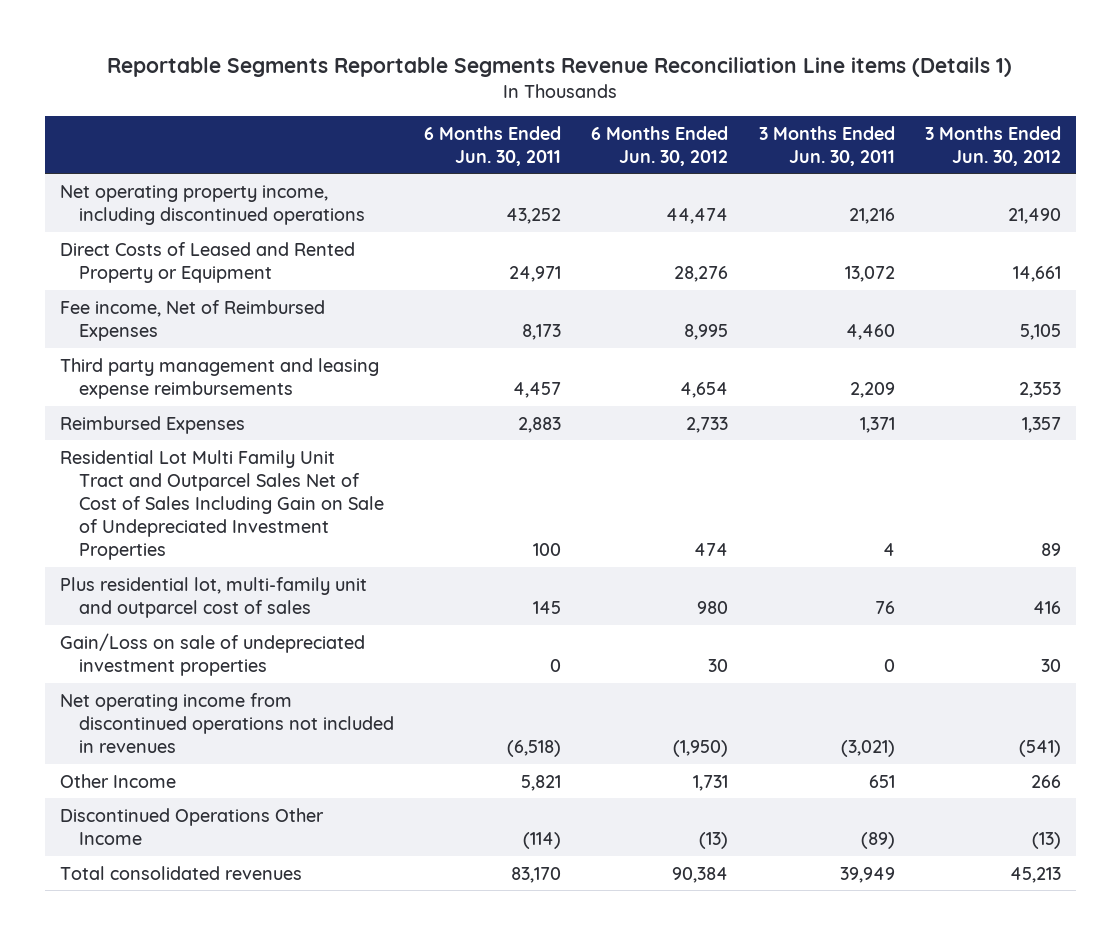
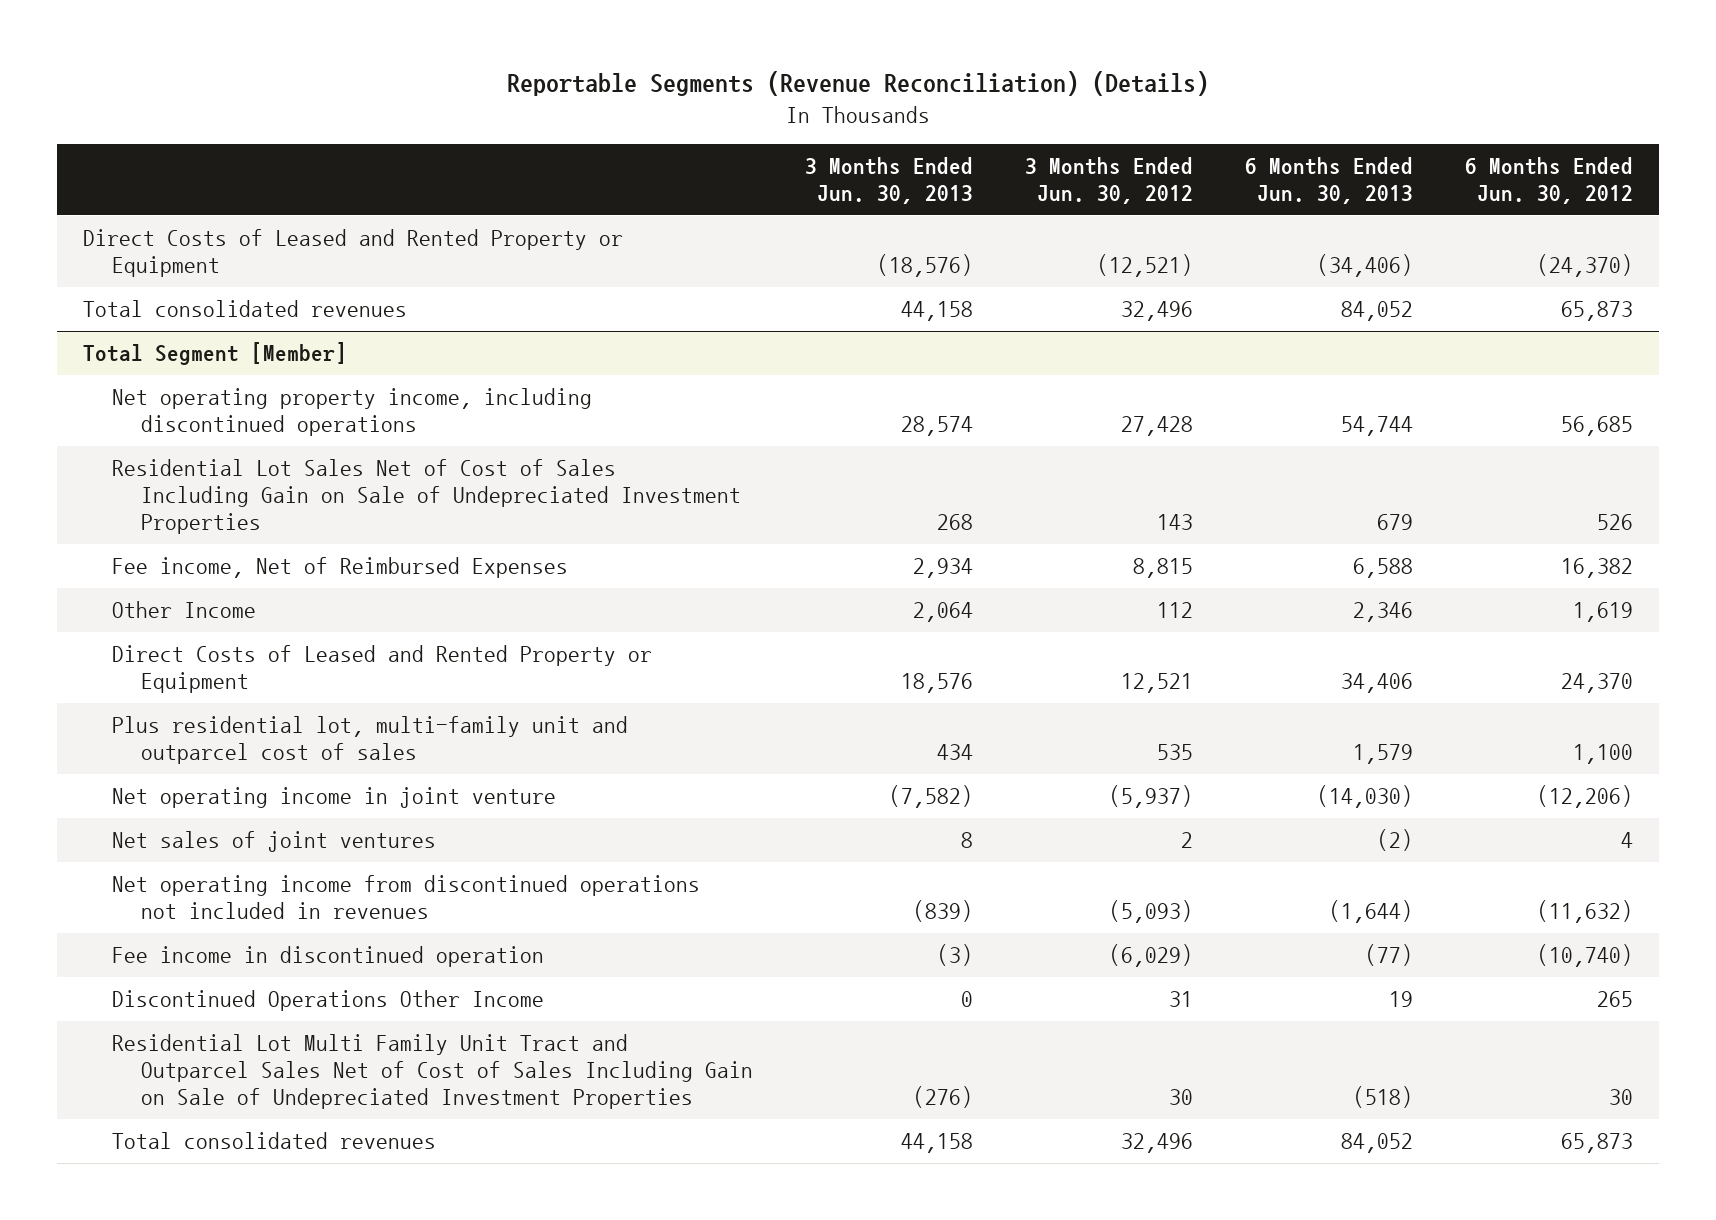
- Reportable Segments Reportable Segments Revenue Reconciliation Line items (Details 1)
+ Reportable Segments (Revenue Reconciliation) (Details)
- | 6 Months Ended Jun. 30, 2011 | 6 Months Ended Jun. 30, 2012 | 3 Months Ended Jun. 30, 2011 | 3 Months Ended Jun. 30, 2012
+ | 3 Months Ended Jun. 30, 2013 | 3 Months Ended Jun. 30, 2012 | 6 Months Ended Jun. 30, 2013 | 6 Months Ended Jun. 30, 2012
- Net operating property income, including discontinued operations | 43,252 | 44,474 | 21,216 | 21,490
- Direct Costs of Leased and Rented Property or Equipment | 24,971 | 28,276 | 13,072 | 14,661
- Fee income, Net of Reimbursed Expenses | 8,173 | 8,995 | 4,460 | 5,105
- Third party management and leasing expense reimbursements | 4,457 | 4,654 | 2,209 | 2,353
- Reimbursed Expenses | 2,883 | 2,733 | 1,371 | 1,357
- Residential Lot Multi Family Unit Tract and Outparcel Sales Net of Cost of Sales Including Gain on Sale of Undepreciated Investment Properties | 100 | 474 | 4 | 89
- Plus residential lot, multi-family unit and outparcel cost of sales | 145 | 980 | 76 | 416
- Gain/Loss on sale of undepreciated investment properties | 0 | 30 | 0 | 30
- Net operating income from discontinued operations not included in revenues | (6,518) | (1,950) | (3,021) | (541)
- Other Income | 5,821 | 1,731 | 651 | 266
- Discontinued Operations Other Income | (114) | (13) | (89) | (13)
- Total consolidated revenues | 83,170 | 90,384 | 39,949 | 45,213
+ Direct Costs of Leased and Rented Property or Equipment | (18,576) | (12,521) | (34,406) | (24,370)
+ Total consolidated revenues | 44,158 | 32,496 | 84,052 | 65,873
+ Total Segment [Member]
+ Net operating property income, including discontinued operations | 28,574 | 27,428 | 54,744 | 56,685
+ Residential Lot Sales Net of Cost of Sales Including Gain on Sale of Undepreciated Investment Properties | 268 | 143 | 679 | 526
+ Fee income, Net of Reimbursed Expenses | 2,934 | 8,815 | 6,588 | 16,382
+ Other Income | 2,064 | 112 | 2,346 | 1,619
+ Direct Costs of Leased and Rented Property or Equipment | 18,576 | 12,521 | 34,406 | 24,370
+ Plus residential lot, multi-family unit and outparcel cost of sales | 434 | 535 | 1,579 | 1,100
+ Net operating income in joint venture | (7,582) | (5,937) | (14,030) | (12,206)
+ Net sales of joint ventures | 8 | 2 | (2) | 4
+ Net operating income from discontinued operations not included in revenues | (839) | (5,093) | (1,644) | (11,632)
+ Fee income in discontinued operation | (3) | (6,029) | (77) | (10,740)
+ Discontinued Operations Other Income | 0 | 31 | 19 | 265
+ Residential Lot Multi Family Unit Tract and Outparcel Sales Net of Cost of Sales Including Gain on Sale of Undepreciated Investment Properties | (276) | 30 | (518) | 30
+ Total consolidated revenues | 44,158 | 32,496 | 84,052 | 65,873

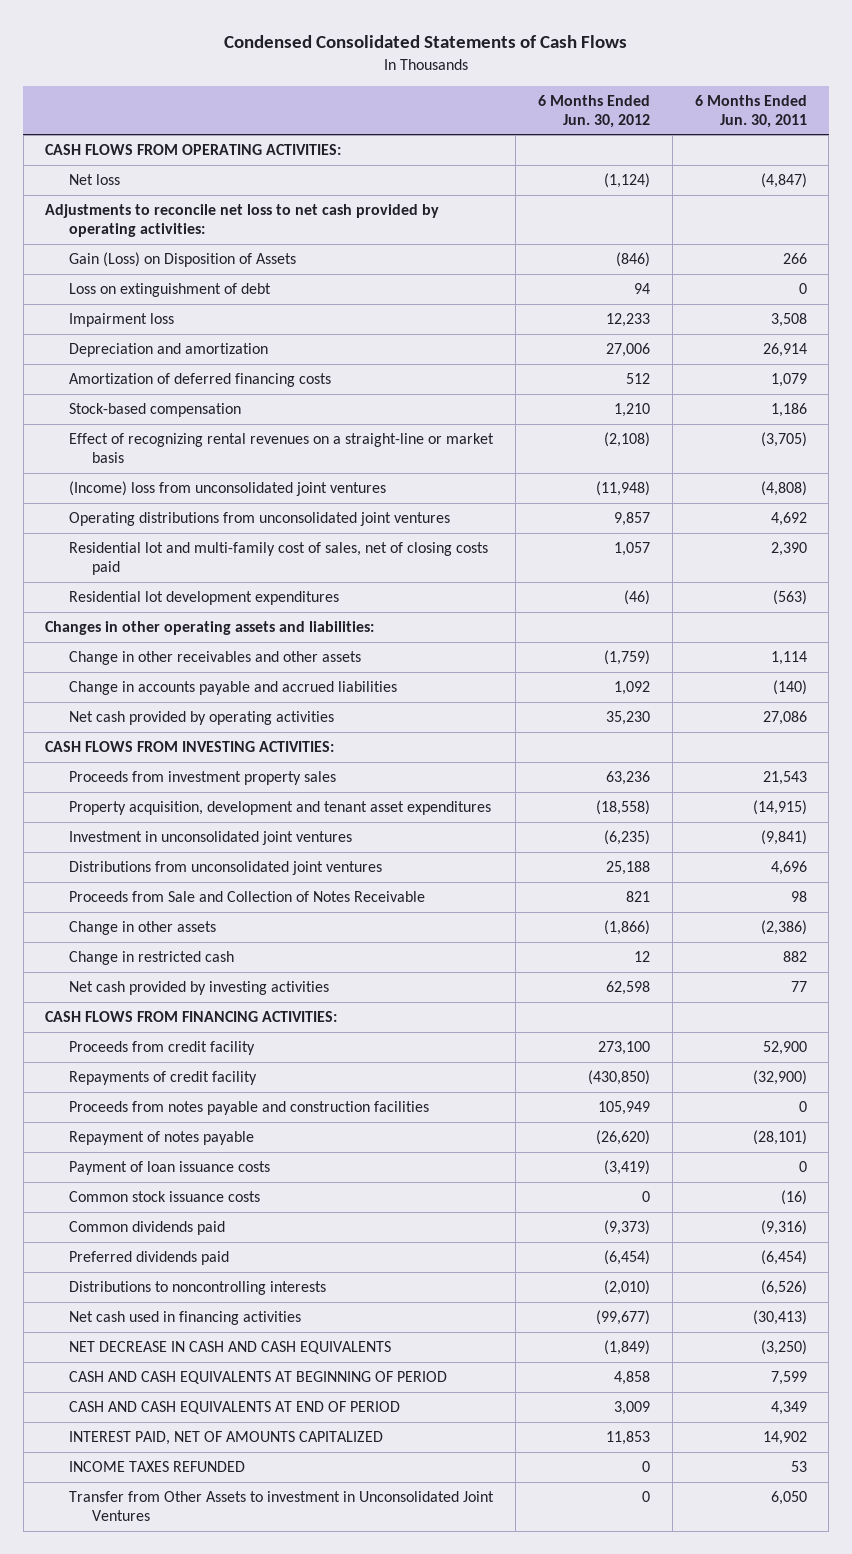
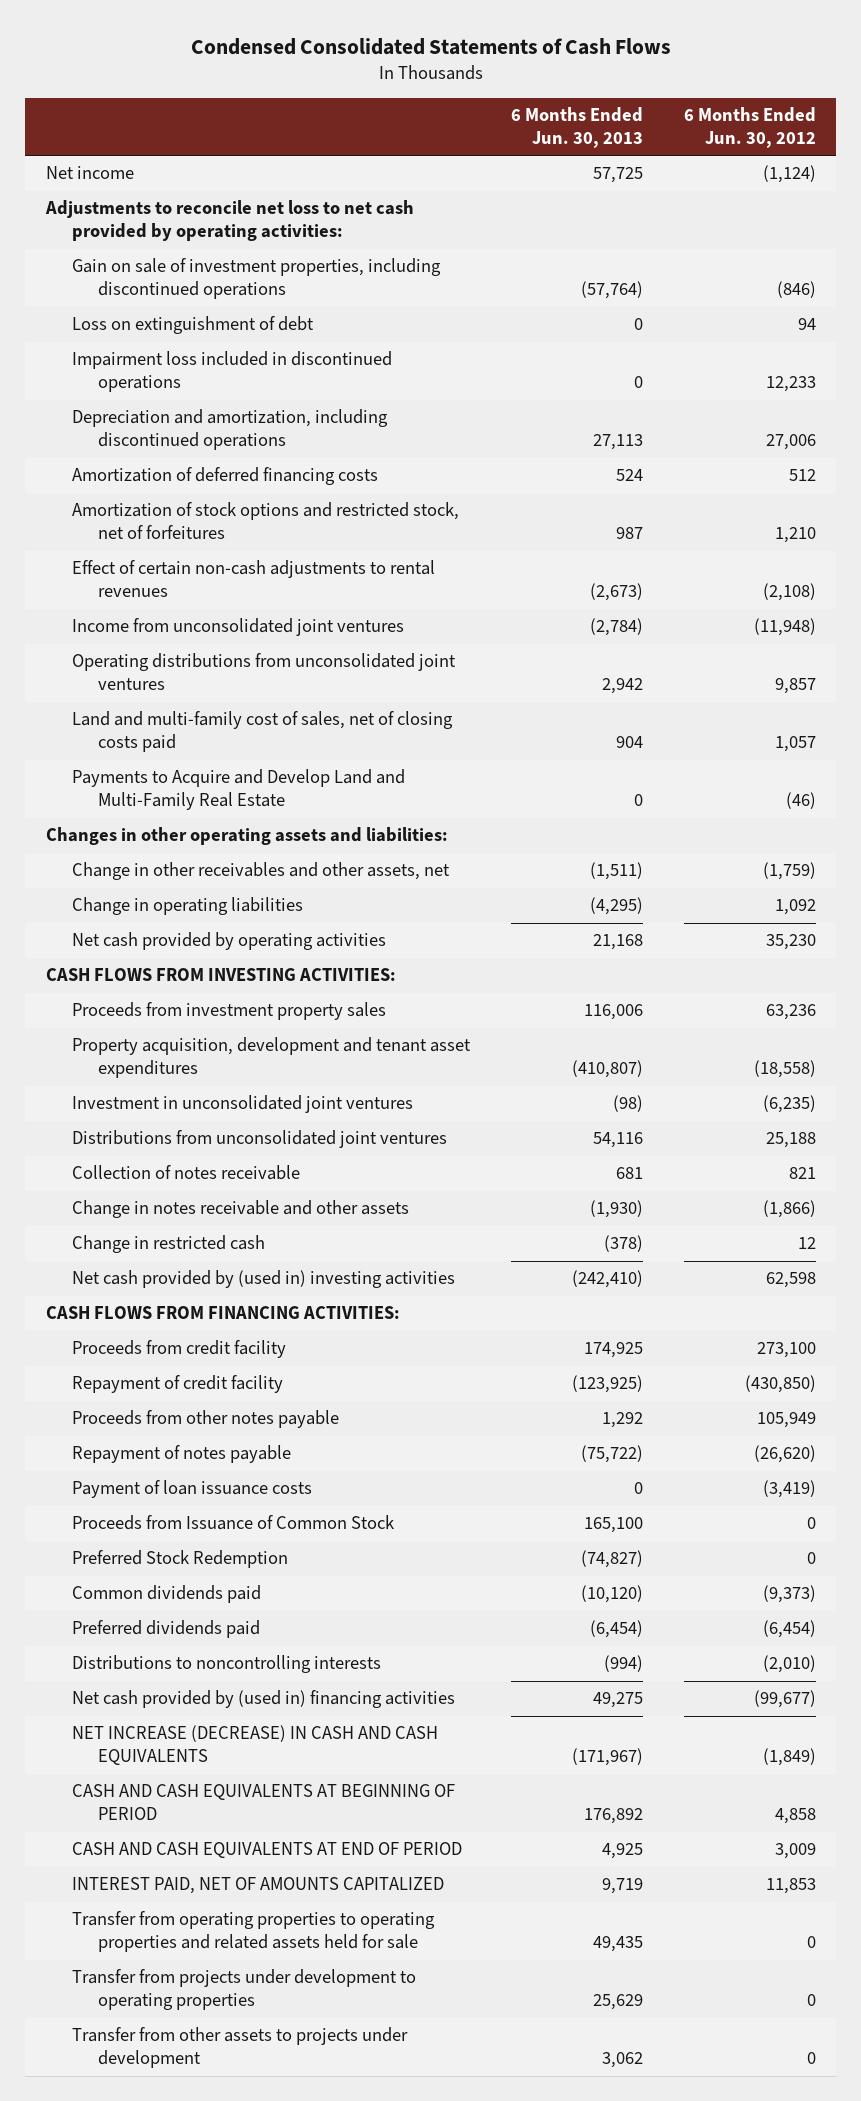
- | 6 Months Ended Jun. 30, 2012 | 6 Months Ended Jun. 30, 2011
+ | 6 Months Ended Jun. 30, 2013 | 6 Months Ended Jun. 30, 2012
- CASH FLOWS FROM OPERATING ACTIVITIES:
- Net loss | (1,124) | (4,847)
+ Net income | 57,725 | (1,124)
- Gain (Loss) on Disposition of Assets | (846) | 266
+ Gain on sale of investment properties, including discontinued operations | (57,764) | (846)
- Impairment loss | 12,233 | 3,508
- Depreciation and amortization | 27,006 | 26,914
+ Impairment loss included in discontinued operations | 0 | 12,233
+ Depreciation and amortization, including discontinued operations | 27,113 | 27,006
- Stock-based compensation | 1,210 | 1,186
- Effect of recognizing rental revenues on a straight-line or market basis | (2,108) | (3,705)
- (Income) loss from unconsolidated joint ventures | (11,948) | (4,808)
+ Amortization of stock options and restricted stock, net of forfeitures | 987 | 1,210
+ Effect of certain non-cash adjustments to rental revenues | (2,673) | (2,108)
+ Income from unconsolidated joint ventures | (2,784) | (11,948)
- Residential lot and multi-family cost of sales, net of closing costs paid | 1,057 | 2,390
- Residential lot development expenditures | (46) | (563)
+ Land and multi-family cost of sales, net of closing costs paid | 904 | 1,057
+ Payments to Acquire and Develop Land and Multi-Family Real Estate | 0 | (46)
- Change in other receivables and other assets | (1,759) | 1,114
- Change in accounts payable and accrued liabilities | 1,092 | (140)
+ Change in other receivables and other assets, net | (1,511) | (1,759)
+ Change in operating liabilities | (4,295) | 1,092
- Proceeds from Sale and Collection of Notes Receivable | 821 | 98
- Change in other assets | (1,866) | (2,386)
+ Collection of notes receivable | 681 | 821
+ Change in notes receivable and other assets | (1,930) | (1,866)
- Net cash provided by investing activities | 62,598 | 77
+ Net cash provided by (used in) investing activities | (242,410) | 62,598
- Repayments of credit facility | (430,850) | (32,900)
- Proceeds from notes payable and construction facilities | 105,949 | 0
+ Repayment of credit facility | (123,925) | (430,850)
+ Proceeds from other notes payable | 1,292 | 105,949
- Common stock issuance costs | 0 | (16)
+ Proceeds from Issuance of Common Stock | 165,100 | 0
+ Preferred Stock Redemption | (74,827) | 0
- Net cash used in financing activities | (99,677) | (30,413)
- NET DECREASE IN CASH AND CASH EQUIVALENTS | (1,849) | (3,250)
+ Net cash provided by (used in) financing activities | 49,275 | (99,677)
+ NET INCREASE (DECREASE) IN CASH AND CASH EQUIVALENTS | (171,967) | (1,849)
- INCOME TAXES REFUNDED | 0 | 53
- Transfer from Other Assets to investment in Unconsolidated Joint Ventures | 0 | 6,050
+ Transfer from operating properties to operating properties and related assets held for sale | 49,435 | 0
+ Transfer from projects under development to operating properties | 25,629 | 0
+ Transfer from other assets to projects under development | 3,062 | 0

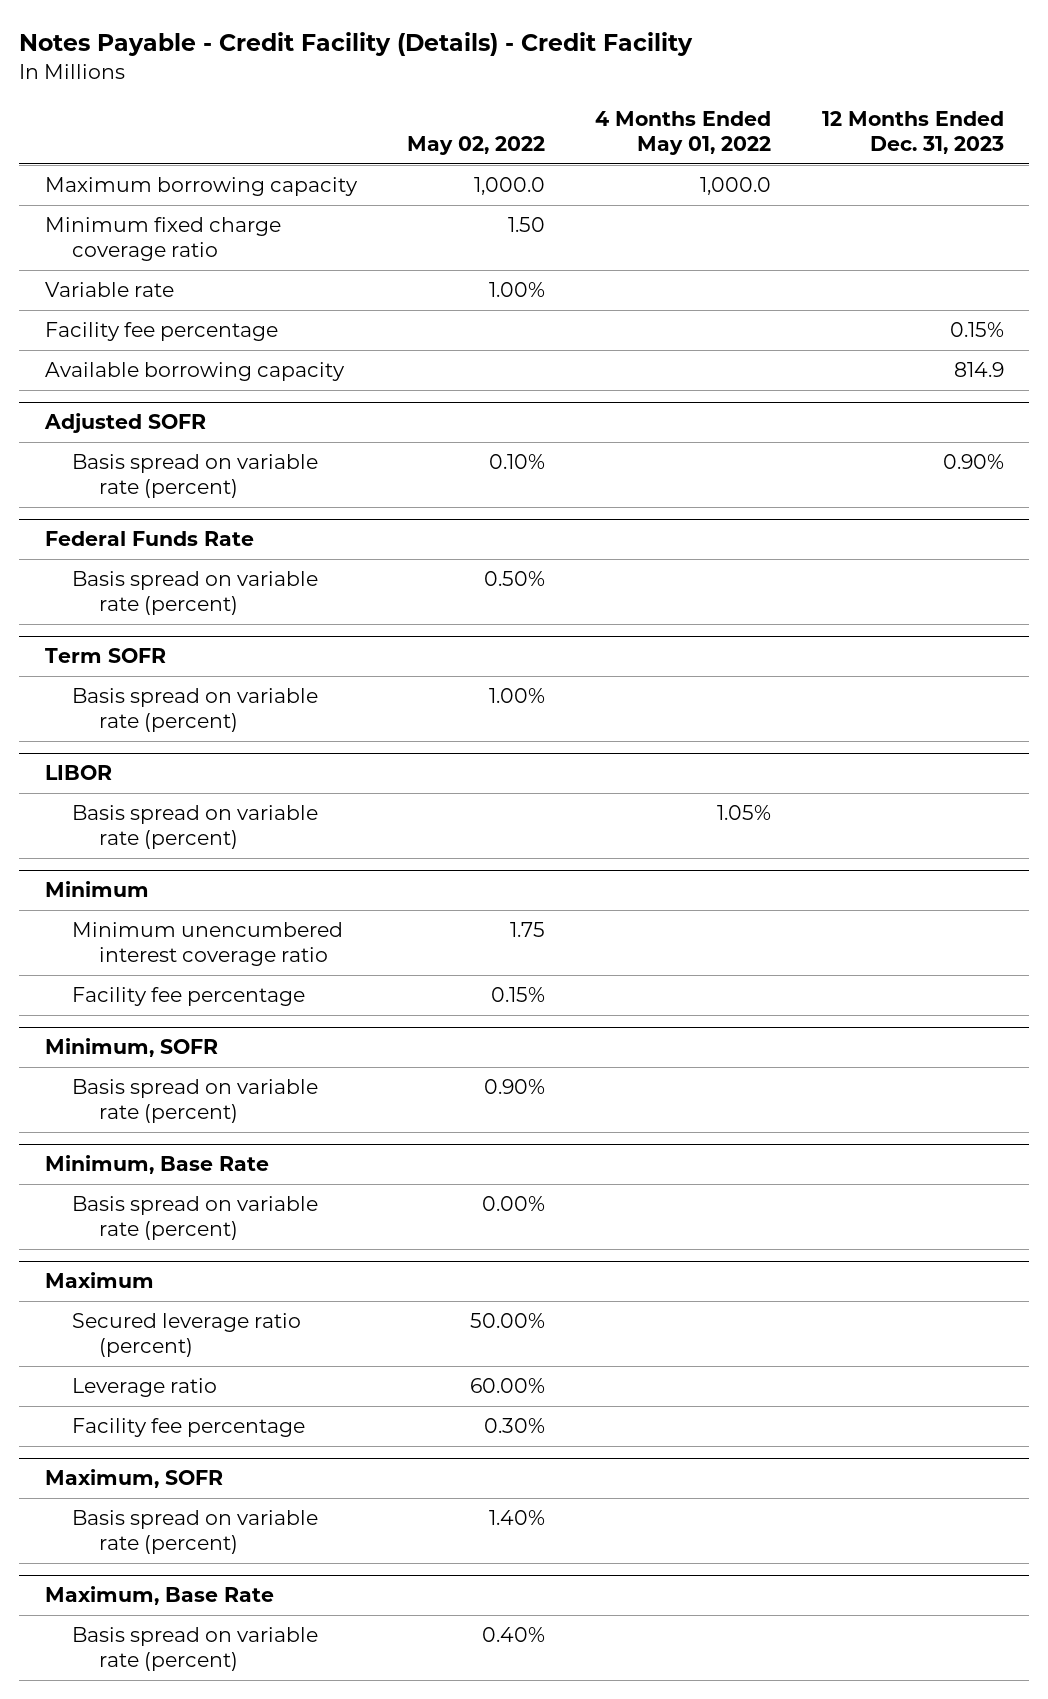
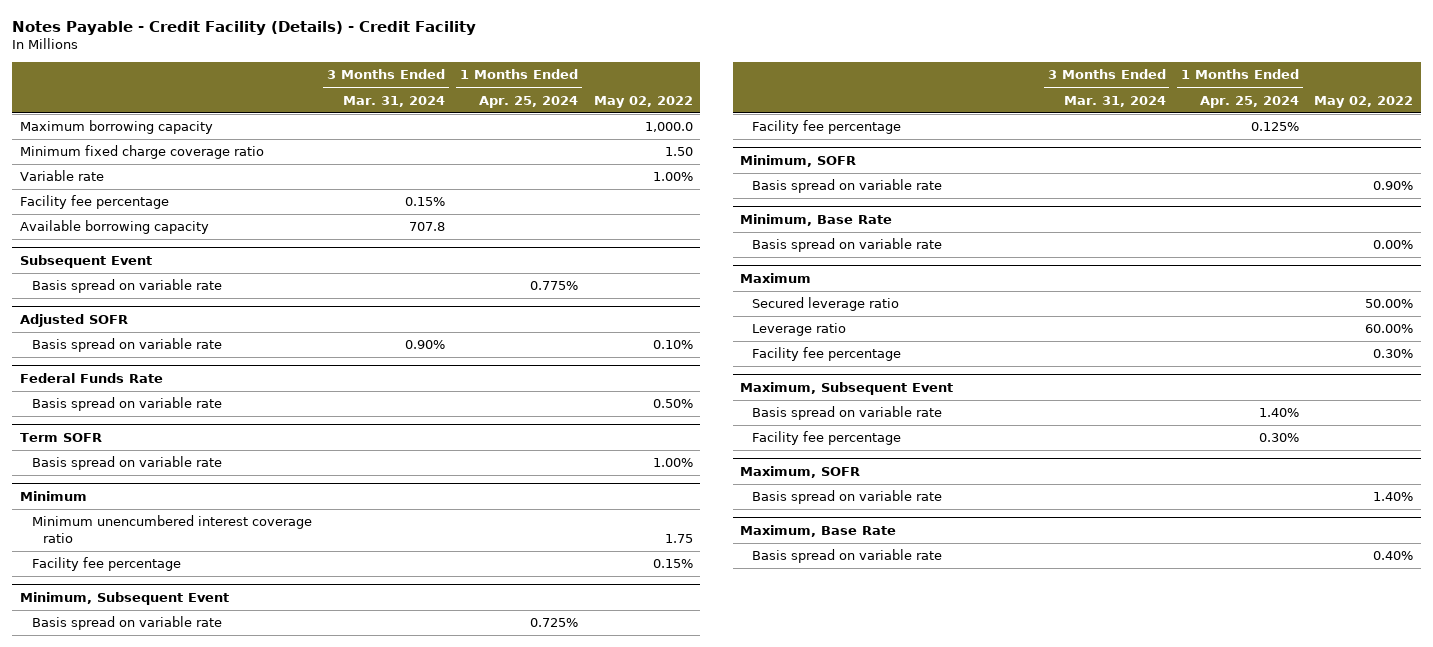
- | May 02, 2022 | 4 Months Ended May 01, 2022 | 12 Months Ended Dec. 31, 2023
+ | 3 Months Ended Mar. 31, 2024 | 1 Months Ended Apr. 25, 2024 | May 02, 2022
+ Subsequent Event
+ Basis spread on variable rate | | 0.775% |
@ Adjusted SOFR
- Basis spread on variable rate (percent) | 0.10% | | 0.90%
+ Basis spread on variable rate | 0.90% | | 0.10%
@ Federal Funds Rate
- Basis spread on variable rate (percent) | 0.50% | |
+ Basis spread on variable rate | | | 0.50%
@ Term SOFR
- Basis spread on variable rate (percent) | 1.00% | |
- LIBOR
- Basis spread on variable rate (percent) | | 1.05% |
@ Term SOFR
+ Basis spread on variable rate | | | 1.00%
+ Minimum, Subsequent Event
+ Basis spread on variable rate | | 0.725% |
+ Facility fee percentage | | 0.125% |
@ Minimum, SOFR
- Basis spread on variable rate (percent) | 0.90% | |
+ Basis spread on variable rate | | | 0.90%
@ Minimum, Base Rate
- Basis spread on variable rate (percent) | 0.00% | |
+ Basis spread on variable rate | | | 0.00%
@ Maximum
- Secured leverage ratio (percent) | 50.00% | |
+ Secured leverage ratio | | | 50.00%
+ Maximum, Subsequent Event
+ Basis spread on variable rate | | 1.40% |
+ Facility fee percentage | | 0.30% |
@ Maximum, SOFR
- Basis spread on variable rate (percent) | 1.40% | |
+ Basis spread on variable rate | | | 1.40%
@ Maximum, Base Rate
- Basis spread on variable rate (percent) | 0.40% | |
+ Basis spread on variable rate | | | 0.40%

